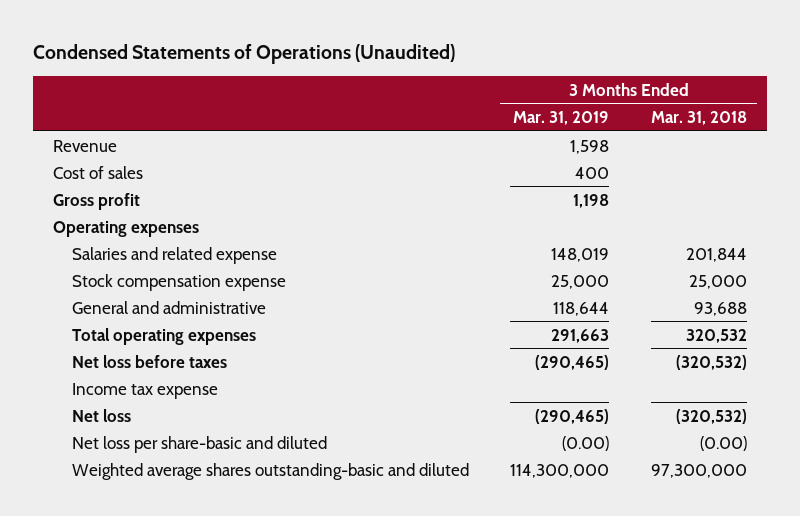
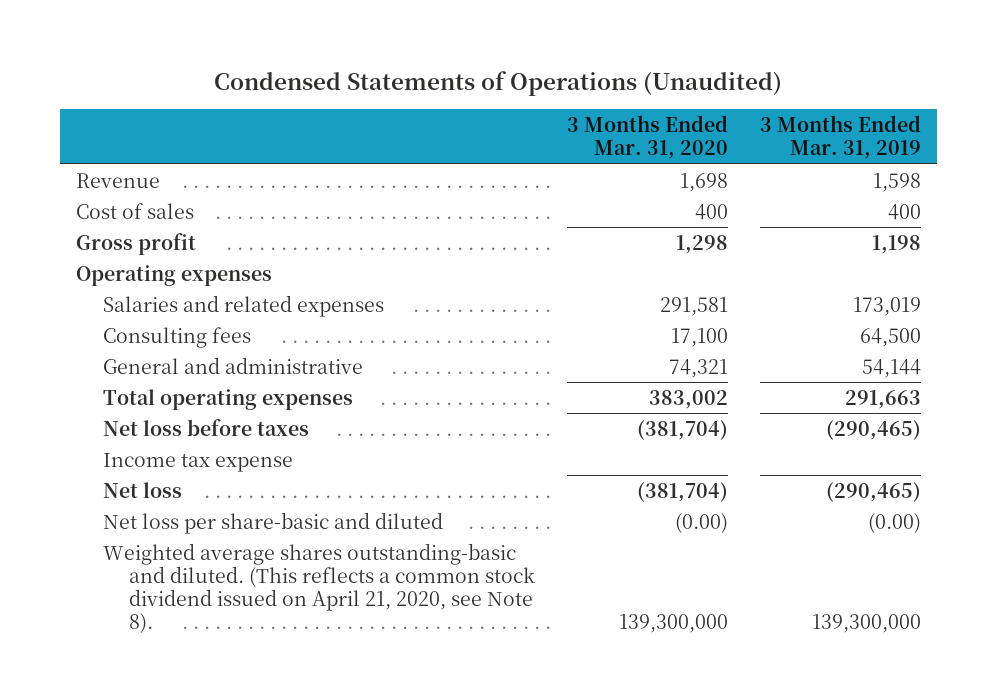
- | 3 Months Ended Mar. 31, 2019 | 3 Months Ended Mar. 31, 2018
+ | 3 Months Ended Mar. 31, 2020 | 3 Months Ended Mar. 31, 2019
- Salaries and related expense | 148,019 | 201,844
- Stock compensation expense | 25,000 | 25,000
- General and administrative | 118,644 | 93,688
+ Salaries and related expenses | 291,581 | 173,019
+ Consulting fees | 17,100 | 64,500
+ General and administrative | 74,321 | 54,144
- Weighted average shares outstanding-basic and diluted | 114,300,000 | 97,300,000
+ Weighted average shares outstanding-basic and diluted. (This reflects a common stock dividend issued on April 21, 2020, see Note 8). | 139,300,000 | 139,300,000

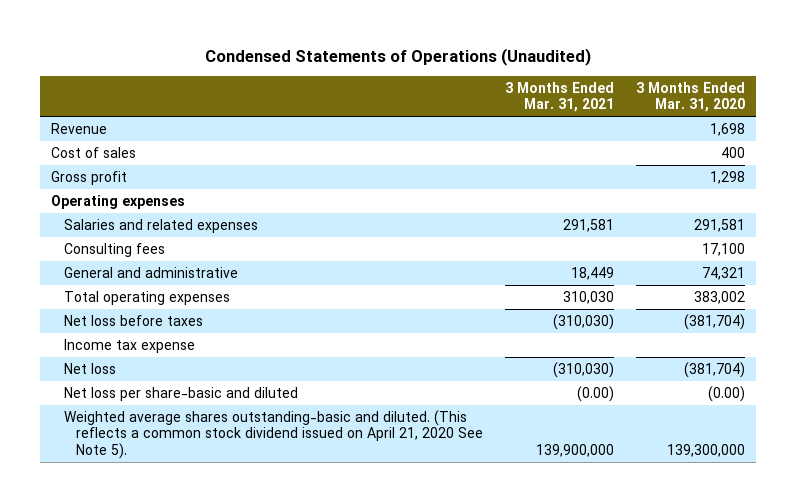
- | 3 Months Ended Mar. 31, 2020 | 3 Months Ended Mar. 31, 2019
+ | 3 Months Ended Mar. 31, 2021 | 3 Months Ended Mar. 31, 2020
- Weighted average shares outstanding-basic and diluted. (This reflects a common stock dividend issued on April 21, 2020, see Note 8). | 139,300,000 | 139,300,000
+ Weighted average shares outstanding-basic and diluted. (This reflects a common stock dividend issued on April 21, 2020 See Note 5). | 139,900,000 | 139,300,000

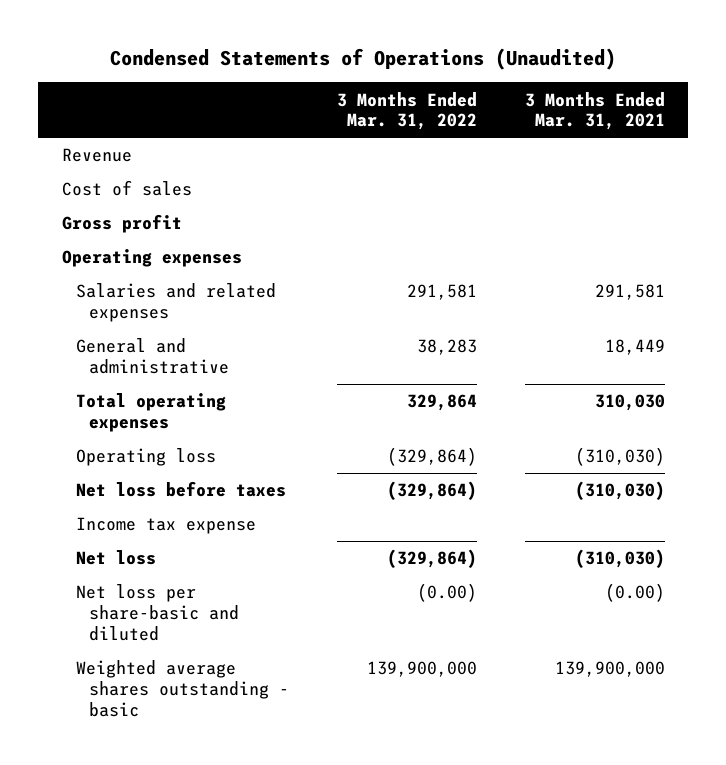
- | 3 Months Ended Mar. 31, 2021 | 3 Months Ended Mar. 31, 2020
+ | 3 Months Ended Mar. 31, 2022 | 3 Months Ended Mar. 31, 2021
- Consulting fees | | 17,100
+ Operating loss | (329,864) | (310,030)
- Weighted average shares outstanding-basic and diluted. (This reflects a common stock dividend issued on April 21, 2020 See Note 5). | 139,900,000 | 139,300,000
+ Weighted average shares outstanding - basic | 139,900,000 | 139,900,000

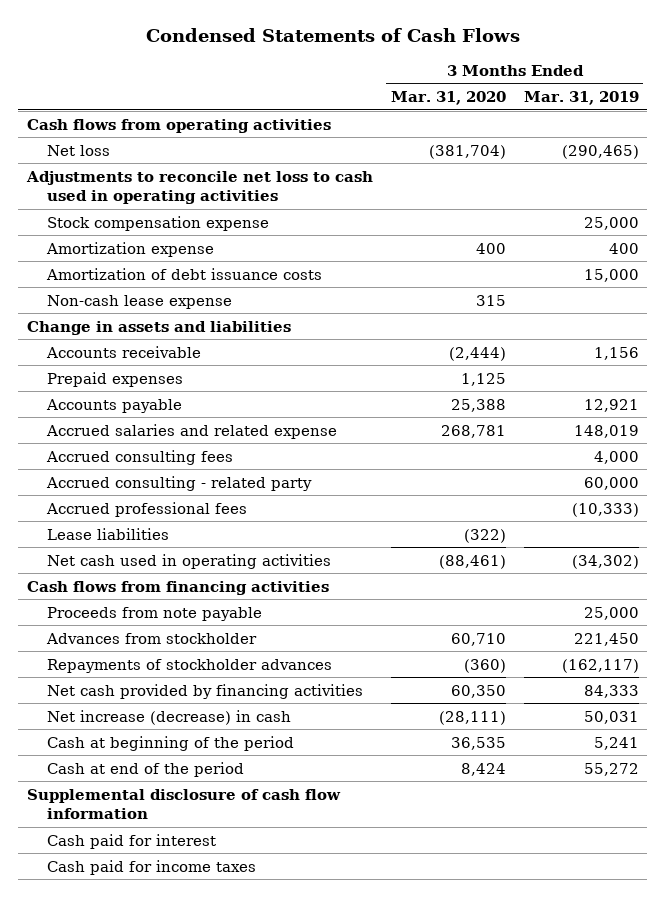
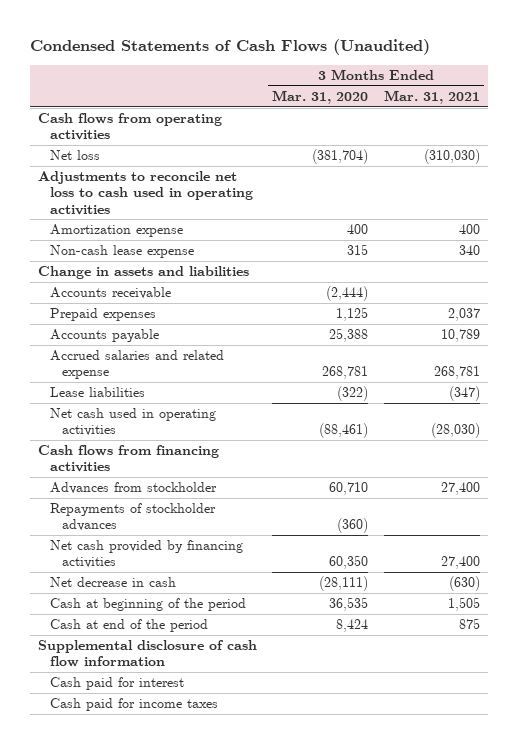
- Condensed Statements of Cash Flows
+ Condensed Statements of Cash Flows (Unaudited)
- | 3 Months Ended Mar. 31, 2020 | 3 Months Ended Mar. 31, 2019
+ | 3 Months Ended Mar. 31, 2020 | 3 Months Ended Mar. 31, 2021
- Stock compensation expense | | 25,000
- Amortization of debt issuance costs | | 15,000
- Accrued consulting fees | | 4,000
- Accrued consulting - related party | | 60,000
- Accrued professional fees | | (10,333)
- Proceeds from note payable | | 25,000
- Net increase (decrease) in cash | (28,111) | 50,031
+ Net decrease in cash | (28,111) | (630)

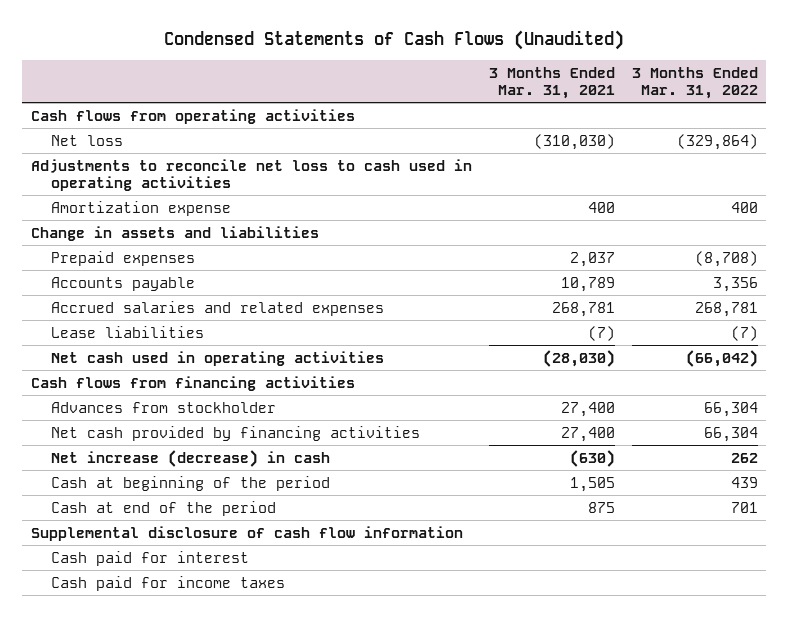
- | 3 Months Ended Mar. 31, 2020 | 3 Months Ended Mar. 31, 2021
+ | 3 Months Ended Mar. 31, 2021 | 3 Months Ended Mar. 31, 2022
- Non-cash lease expense | 315 | 340
- Accounts receivable | (2,444) |
- Accrued salaries and related expense | 268,781 | 268,781
- Lease liabilities | (322) | (347)
+ Accrued salaries and related expenses | 268,781 | 268,781
+ Lease liabilities | (7) | (7)
- Repayments of stockholder advances | (360) |
- Net decrease in cash | (28,111) | (630)
+ Net increase (decrease) in cash | (630) | 262

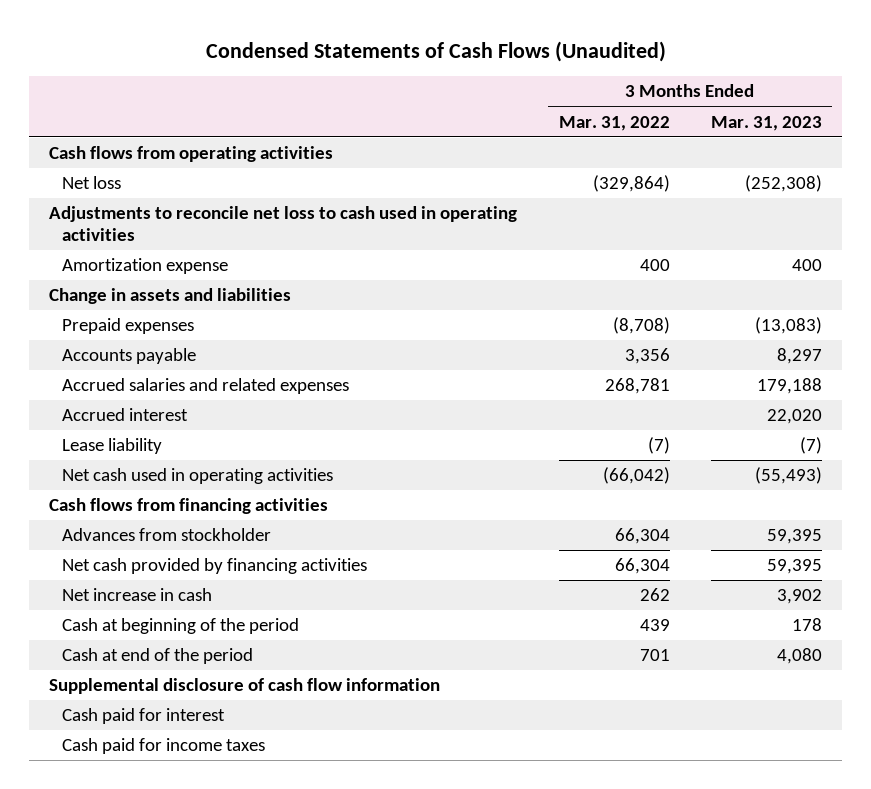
- | 3 Months Ended Mar. 31, 2021 | 3 Months Ended Mar. 31, 2022
+ | 3 Months Ended Mar. 31, 2022 | 3 Months Ended Mar. 31, 2023
- Lease liabilities | (7) | (7)
+ Accrued interest | | 22,020
+ Lease liability | (7) | (7)
- Net increase (decrease) in cash | (630) | 262
+ Net increase in cash | 262 | 3,902

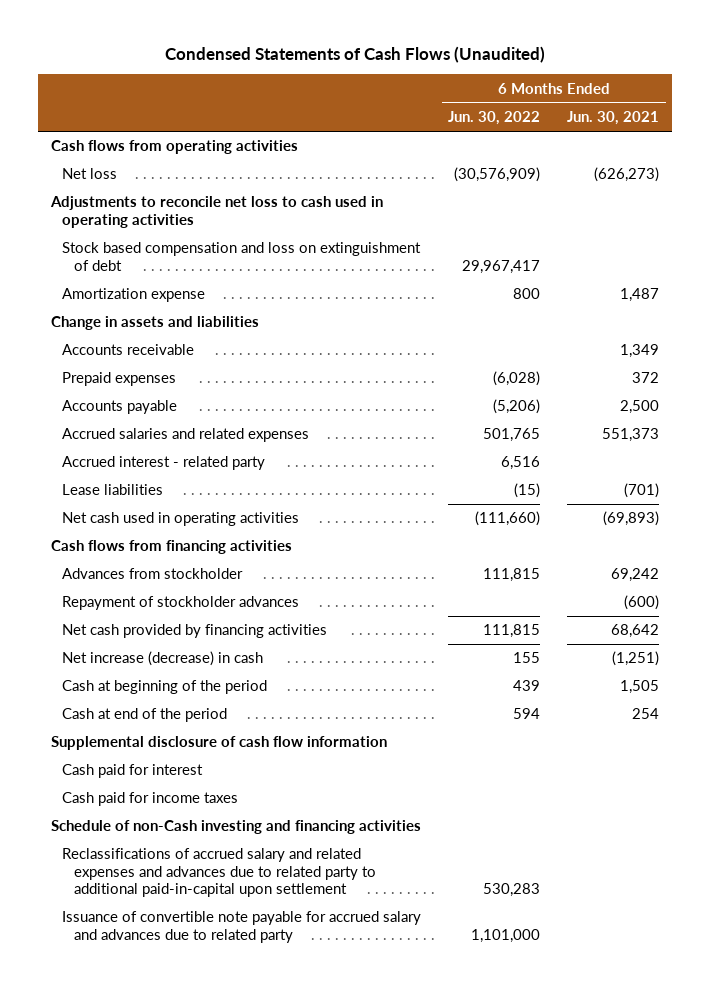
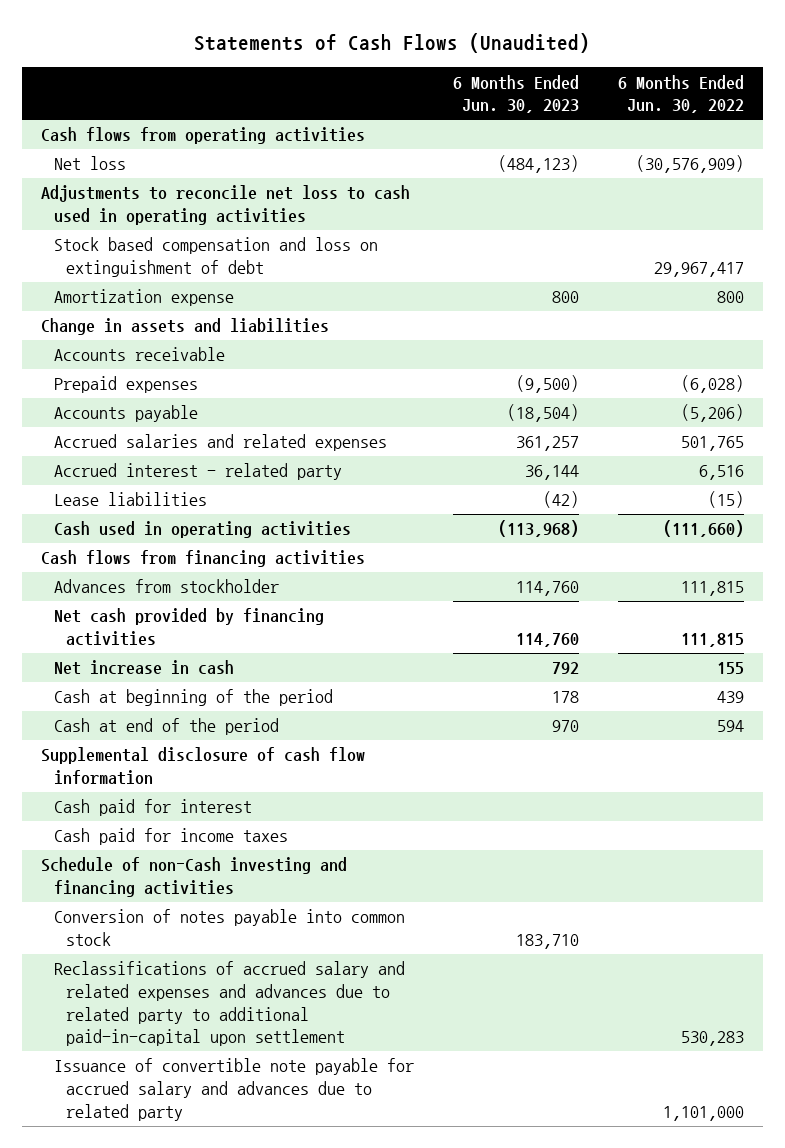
- Condensed Statements of Cash Flows (Unaudited)
+ Statements of Cash Flows (Unaudited)
- | 6 Months Ended Jun. 30, 2022 | 6 Months Ended Jun. 30, 2021
+ | 6 Months Ended Jun. 30, 2023 | 6 Months Ended Jun. 30, 2022
- Net cash used in operating activities | (111,660) | (69,893)
+ Cash used in operating activities | (113,968) | (111,660)
- Repayment of stockholder advances | | (600)
- Net increase (decrease) in cash | 155 | (1,251)
+ Net increase in cash | 792 | 155
+ Conversion of notes payable into common stock | 183,710 |

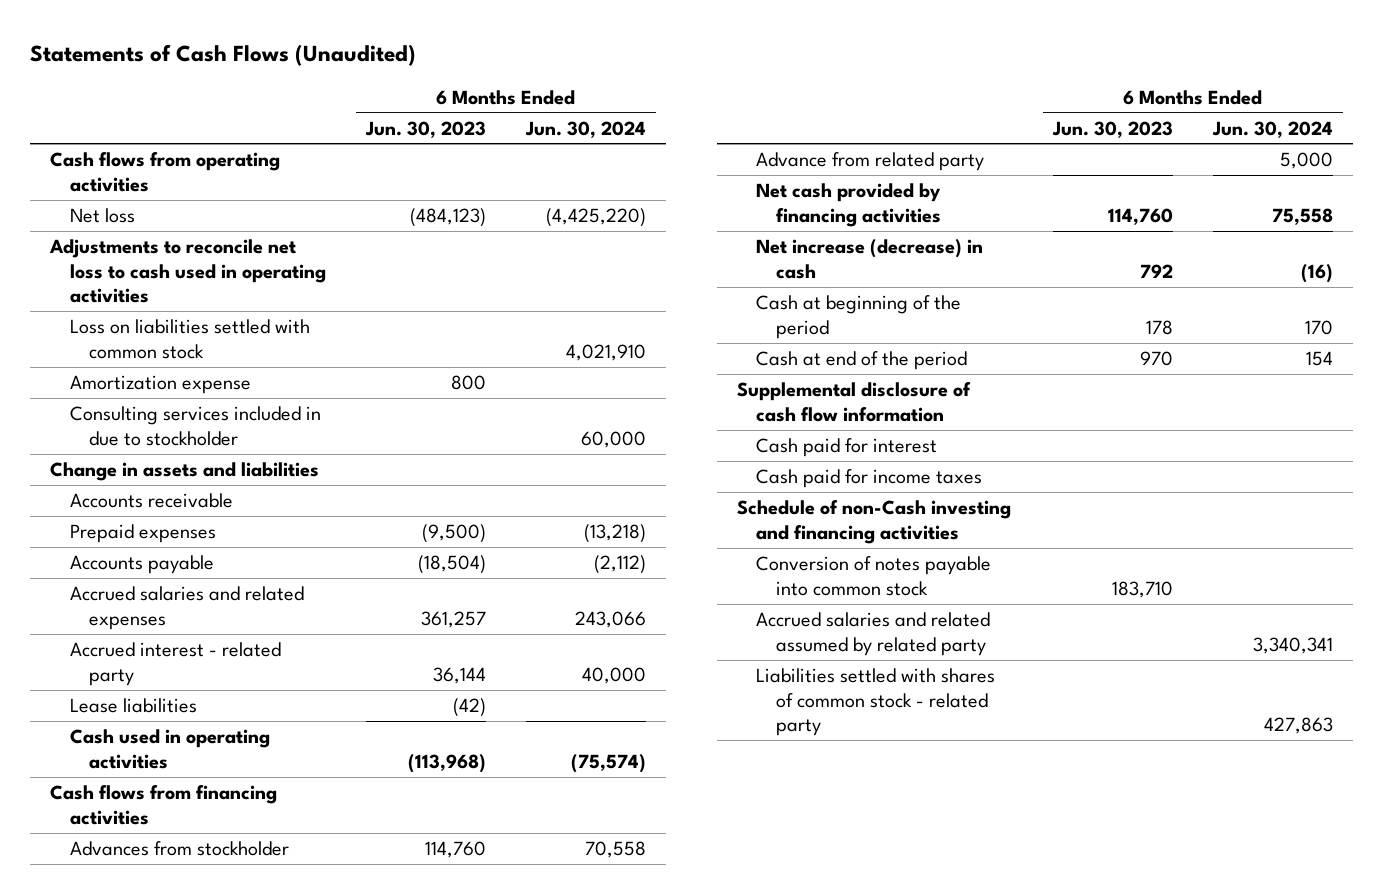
- | 6 Months Ended Jun. 30, 2023 | 6 Months Ended Jun. 30, 2022
+ | 6 Months Ended Jun. 30, 2023 | 6 Months Ended Jun. 30, 2024
- Stock based compensation and loss on extinguishment of debt | | 29,967,417
+ Loss on liabilities settled with common stock | | 4,021,910
+ Consulting services included in due to stockholder | | 60,000
+ Advance from related party | | 5,000
- Net increase in cash | 792 | 155
+ Net increase (decrease) in cash | 792 | (16)
- Reclassifications of accrued salary and related expenses and advances due to related party to additional paid-in-capital upon settlement | | 530,283
- Issuance of convertible note payable for accrued salary and advances due to related party | | 1,101,000
+ Accrued salaries and related assumed by related party | | 3,340,341
+ Liabilities settled with shares of common stock - related party | | 427,863

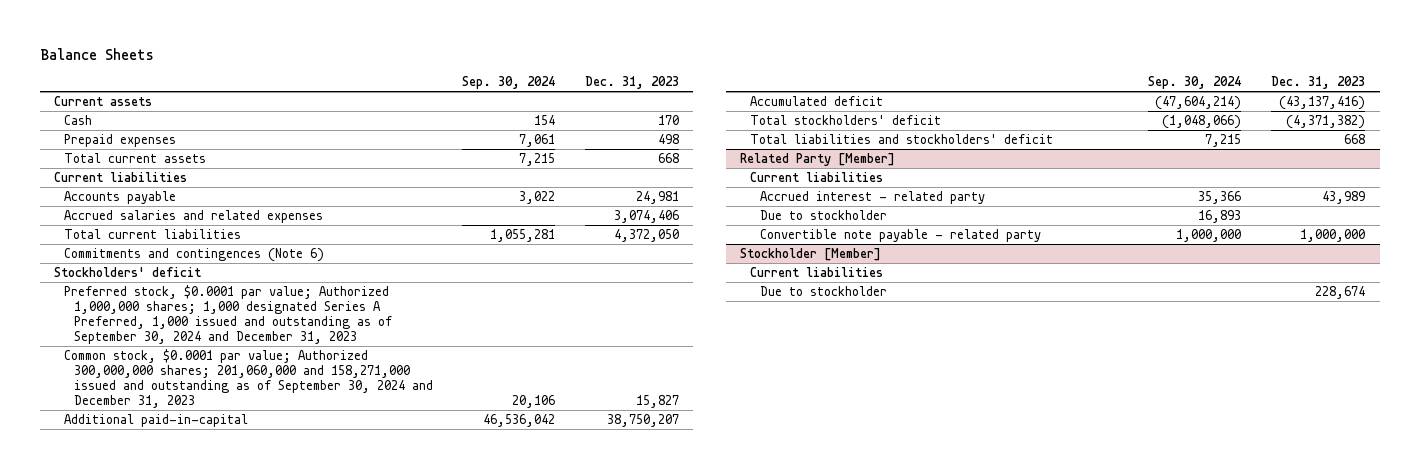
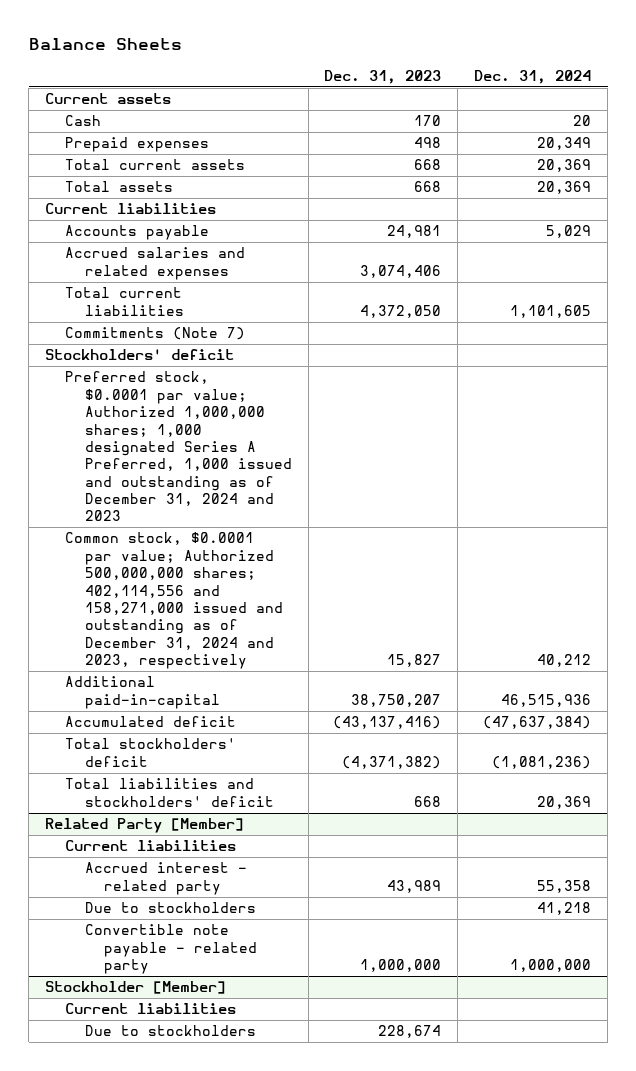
- | Sep. 30, 2024 | Dec. 31, 2023
+ | Dec. 31, 2023 | Dec. 31, 2024
+ Total assets | 668 | 20,369
- Commitments and contingences (Note 6)
+ Commitments (Note 7)
- Preferred stock, $0.0001 par value; Authorized 1,000,000 shares; 1,000 designated Series A Preferred, 1,000 issued and outstanding as of September 30, 2024 and December 31, 2023
- Common stock, $0.0001 par value; Authorized 300,000,000 shares; 201,060,000 and 158,271,000 issued and outstanding as of September 30, 2024 and December 31, 2023 | 20,106 | 15,827
+ Preferred stock, $0.0001 par value; Authorized 1,000,000 shares; 1,000 designated Series A Preferred, 1,000 issued and outstanding as of December 31, 2024 and 2023
+ Common stock, $0.0001 par value; Authorized 500,000,000 shares; 402,114,556 and 158,271,000 issued and outstanding as of December 31, 2024 and 2023, respectively | 15,827 | 40,212
@ Related Party [Member]
- Due to stockholder | 16,893 |
+ Due to stockholders | | 41,218
@ Stockholder [Member]
- Due to stockholder | | 228,674
+ Due to stockholders | 228,674 |

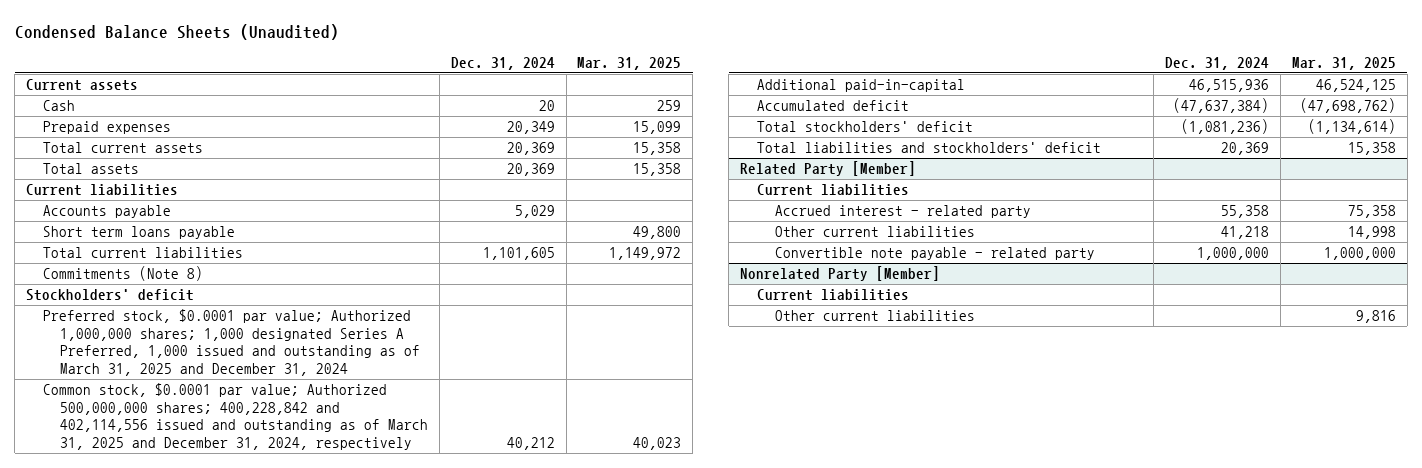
- Balance Sheets
+ Condensed Balance Sheets (Unaudited)
- | Dec. 31, 2023 | Dec. 31, 2024
+ | Dec. 31, 2024 | Mar. 31, 2025
- Accrued salaries and related expenses | 3,074,406 |
+ Short term loans payable | | 49,800
- Commitments (Note 7)
+ Commitments (Note 8)
- Preferred stock, $0.0001 par value; Authorized 1,000,000 shares; 1,000 designated Series A Preferred, 1,000 issued and outstanding as of December 31, 2024 and 2023
- Common stock, $0.0001 par value; Authorized 500,000,000 shares; 402,114,556 and 158,271,000 issued and outstanding as of December 31, 2024 and 2023, respectively | 15,827 | 40,212
+ Preferred stock, $0.0001 par value; Authorized 1,000,000 shares; 1,000 designated Series A Preferred, 1,000 issued and outstanding as of March 31, 2025 and December 31, 2024
+ Common stock, $0.0001 par value; Authorized 500,000,000 shares; 400,228,842 and 402,114,556 issued and outstanding as of March 31, 2025 and December 31, 2024, respectively | 40,212 | 40,023
@ Related Party [Member]
- Due to stockholders | | 41,218
+ Other current liabilities | 41,218 | 14,998
- Stockholder [Member]
+ Nonrelated Party [Member]
- Due to stockholders | 228,674 |
+ Other current liabilities | | 9,816

